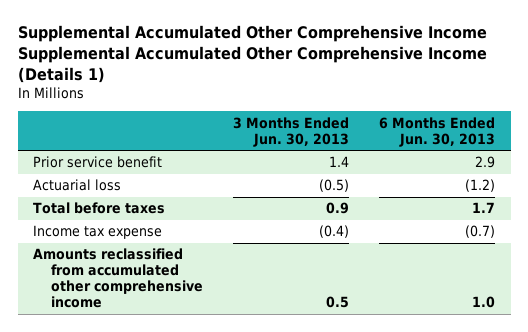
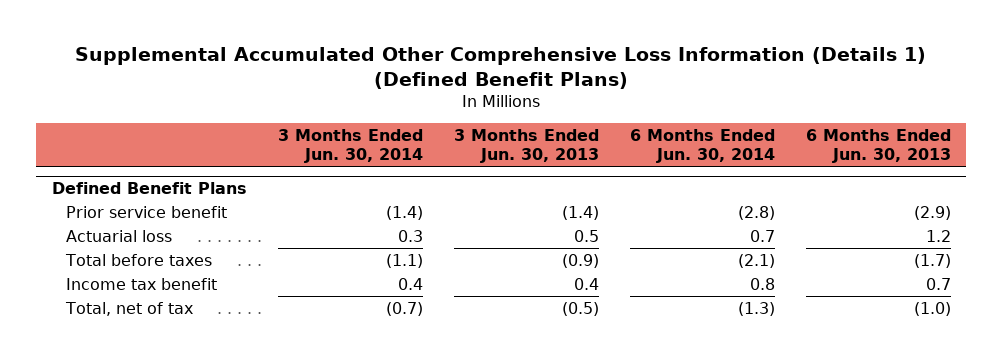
- Supplemental Accumulated Other Comprehensive Income Supplemental Accumulated Other Comprehensive Income (Details 1)
+ Supplemental Accumulated Other Comprehensive Loss Information (Details 1) (Defined Benefit Plans)
- | 3 Months Ended Jun. 30, 2013 | 6 Months Ended Jun. 30, 2013
+ | 3 Months Ended Jun. 30, 2014 | 3 Months Ended Jun. 30, 2013 | 6 Months Ended Jun. 30, 2014 | 6 Months Ended Jun. 30, 2013
- Prior service benefit | 1.4 | 2.9
- Actuarial loss | (0.5) | (1.2)
- Total before taxes | 0.9 | 1.7
- Income tax expense | (0.4) | (0.7)
- Amounts reclassified from accumulated other comprehensive income | 0.5 | 1.0
+ Defined Benefit Plans
+ Prior service benefit | (1.4) | (1.4) | (2.8) | (2.9)
+ Actuarial loss | 0.3 | 0.5 | 0.7 | 1.2
+ Total before taxes | (1.1) | (0.9) | (2.1) | (1.7)
+ Income tax benefit | 0.4 | 0.4 | 0.8 | 0.7
+ Total, net of tax | (0.7) | (0.5) | (1.3) | (1.0)

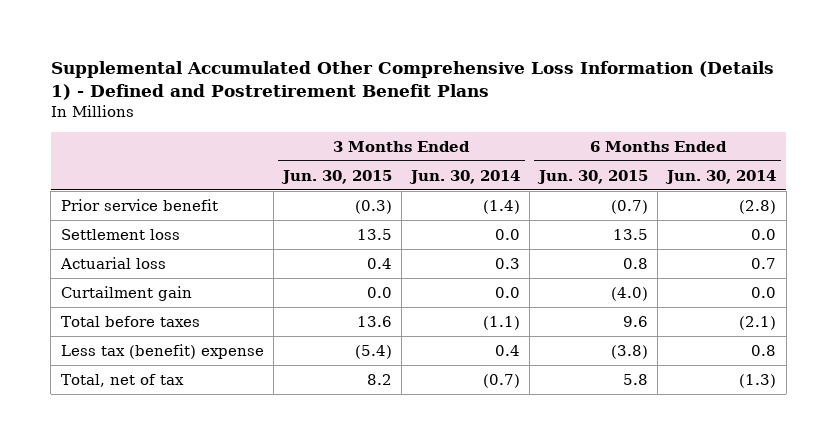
- Supplemental Accumulated Other Comprehensive Loss Information (Details 1) (Defined Benefit Plans)
+ Supplemental Accumulated Other Comprehensive Loss Information (Details 1) - Defined and Postretirement Benefit Plans
- | 3 Months Ended Jun. 30, 2014 | 3 Months Ended Jun. 30, 2013 | 6 Months Ended Jun. 30, 2014 | 6 Months Ended Jun. 30, 2013
+ | 3 Months Ended Jun. 30, 2015 | 3 Months Ended Jun. 30, 2014 | 6 Months Ended Jun. 30, 2015 | 6 Months Ended Jun. 30, 2014
- Defined Benefit Plans
+ Settlement loss | 13.5 | 0.0 | 13.5 | 0.0
+ Curtailment gain | 0.0 | 0.0 | (4.0) | 0.0
- Income tax benefit | 0.4 | 0.4 | 0.8 | 0.7
+ Less tax (benefit) expense | (5.4) | 0.4 | (3.8) | 0.8

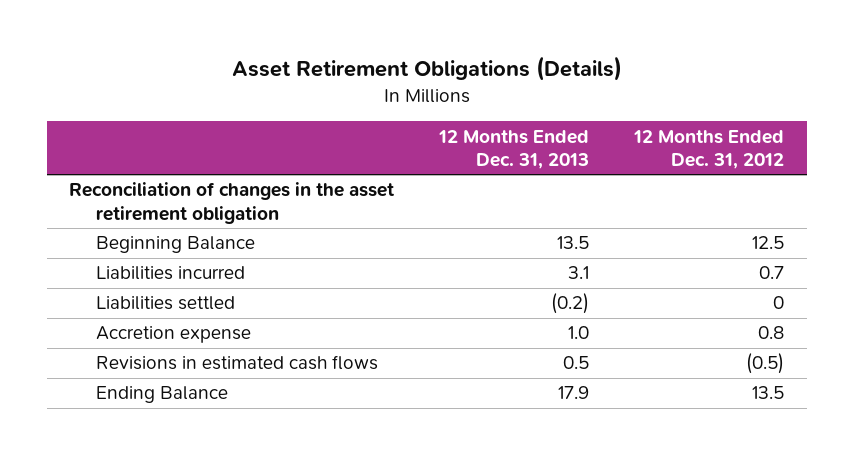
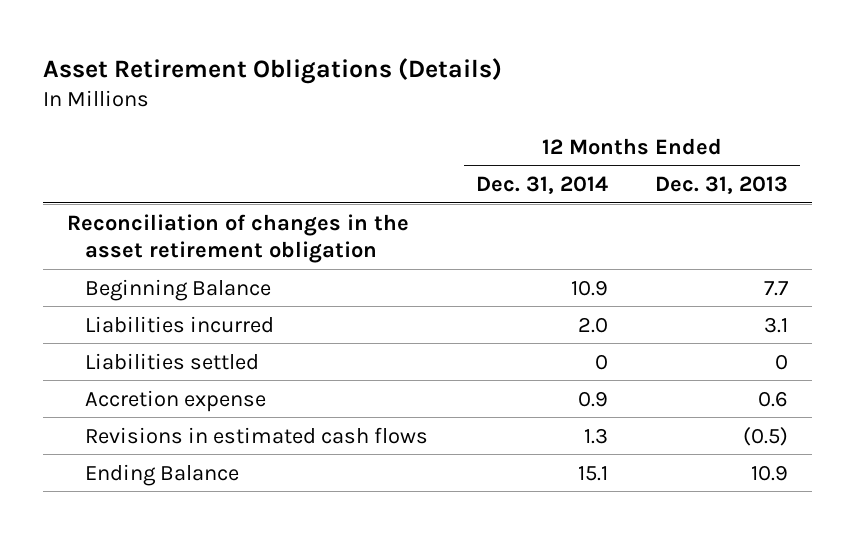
- | 12 Months Ended Dec. 31, 2013 | 12 Months Ended Dec. 31, 2012
+ | 12 Months Ended Dec. 31, 2014 | 12 Months Ended Dec. 31, 2013
- Beginning Balance | 13.5 | 12.5
+ Beginning Balance | 10.9 | 7.7
- Liabilities settled | (0.2) | 0
- Accretion expense | 1.0 | 0.8
- Revisions in estimated cash flows | 0.5 | (0.5)
- Ending Balance | 17.9 | 13.5
+ Liabilities settled | 0 | 0
+ Accretion expense | 0.9 | 0.6
+ Revisions in estimated cash flows | 1.3 | (0.5)
+ Ending Balance | 15.1 | 10.9

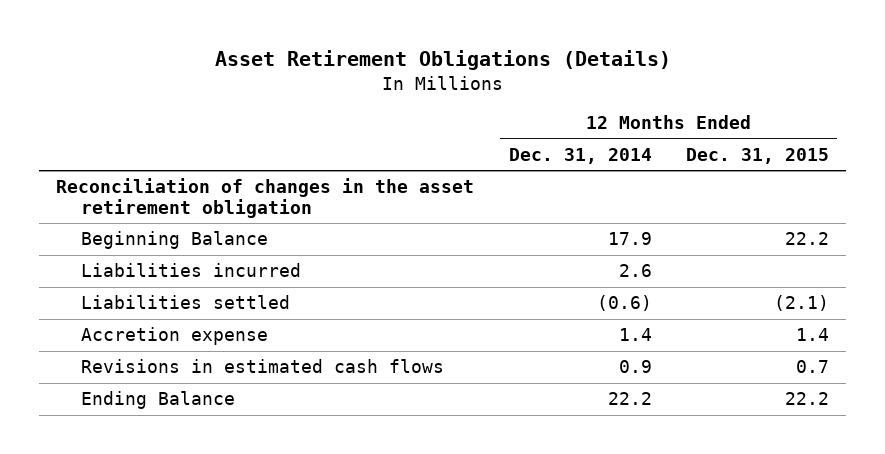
- | 12 Months Ended Dec. 31, 2014 | 12 Months Ended Dec. 31, 2013
+ | 12 Months Ended Dec. 31, 2014 | 12 Months Ended Dec. 31, 2015
- Beginning Balance | 10.9 | 7.7
- Liabilities incurred | 2.0 | 3.1
- Liabilities settled | 0 | 0
- Accretion expense | 0.9 | 0.6
- Revisions in estimated cash flows | 1.3 | (0.5)
- Ending Balance | 15.1 | 10.9
+ Beginning Balance | 17.9 | 22.2
+ Liabilities incurred | 2.6 |
+ Liabilities settled | (0.6) | (2.1)
+ Accretion expense | 1.4 | 1.4
+ Revisions in estimated cash flows | 0.9 | 0.7
+ Ending Balance | 22.2 | 22.2

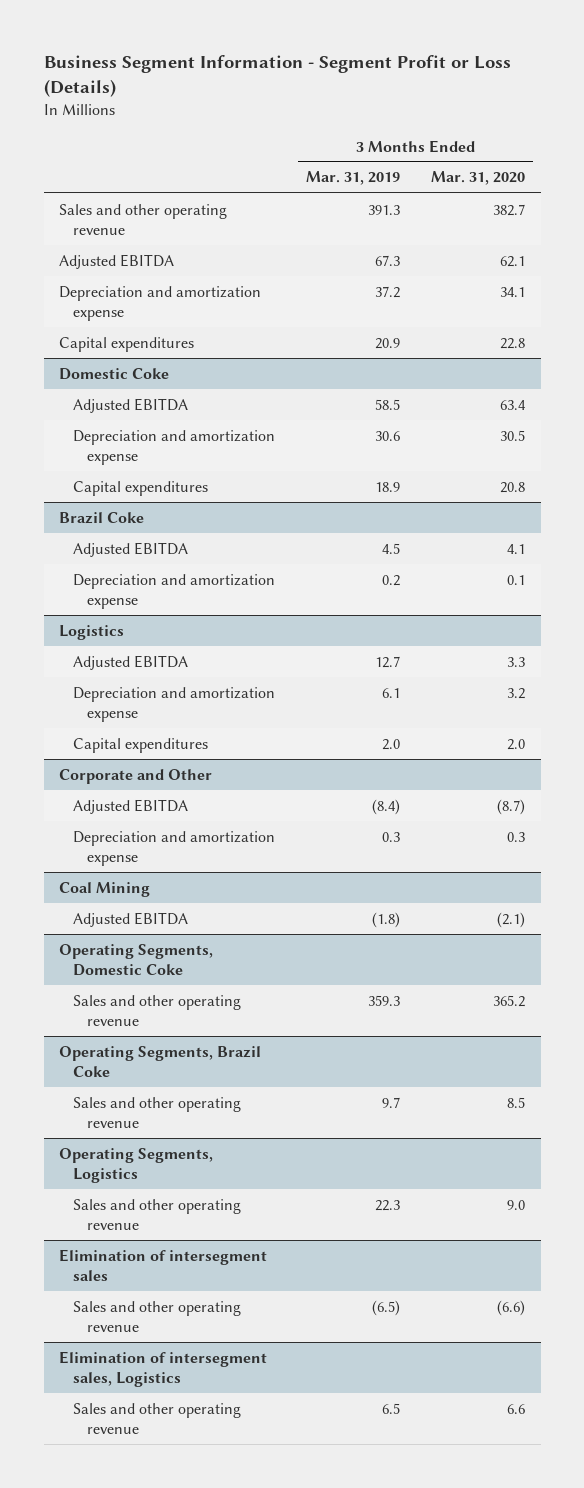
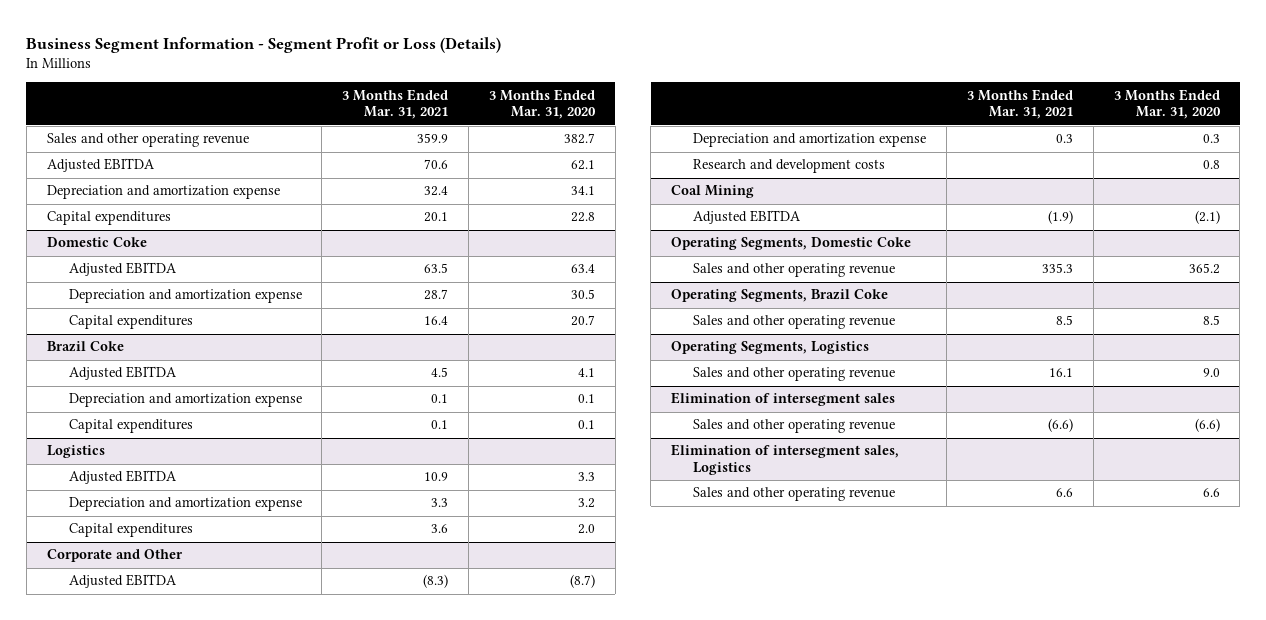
- | 3 Months Ended Mar. 31, 2019 | 3 Months Ended Mar. 31, 2020
+ | 3 Months Ended Mar. 31, 2021 | 3 Months Ended Mar. 31, 2020
@ Domestic Coke
- Capital expenditures | 18.9 | 20.8
+ Capital expenditures | 16.4 | 20.7
@ Brazil Coke
+ Capital expenditures | 0.1 | 0.1
@ Corporate and Other
+ Research and development costs | | 0.8

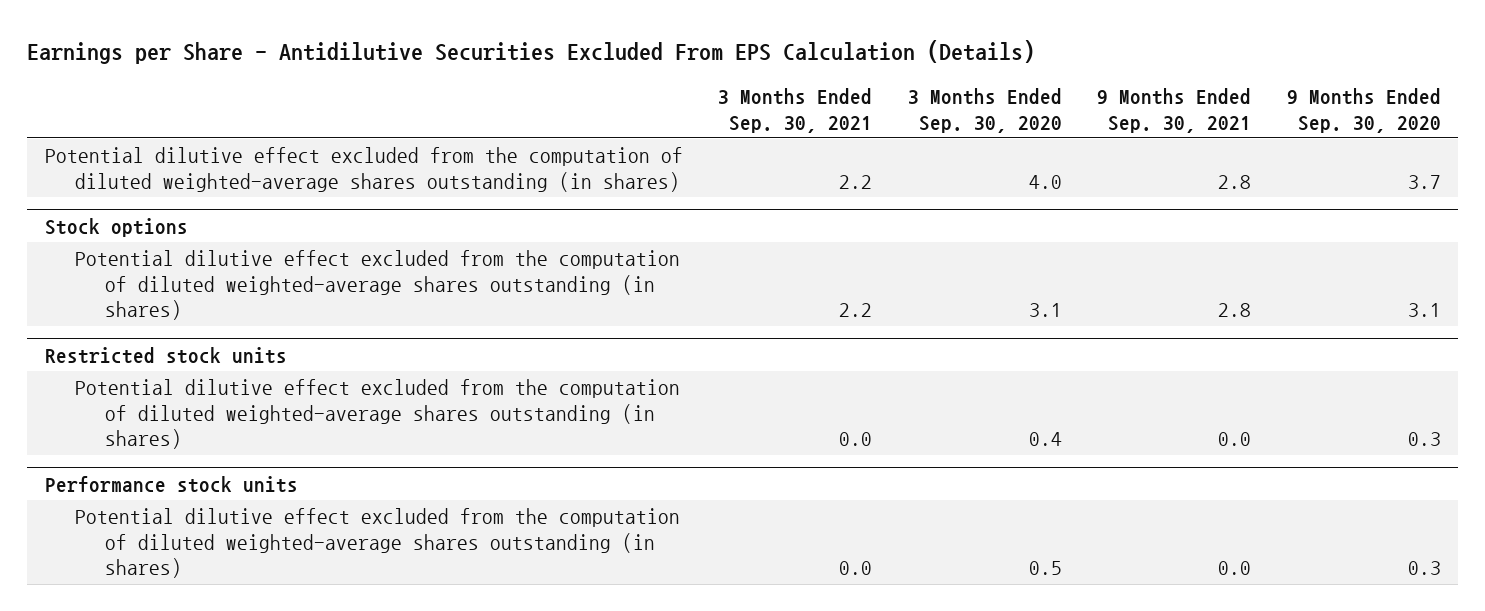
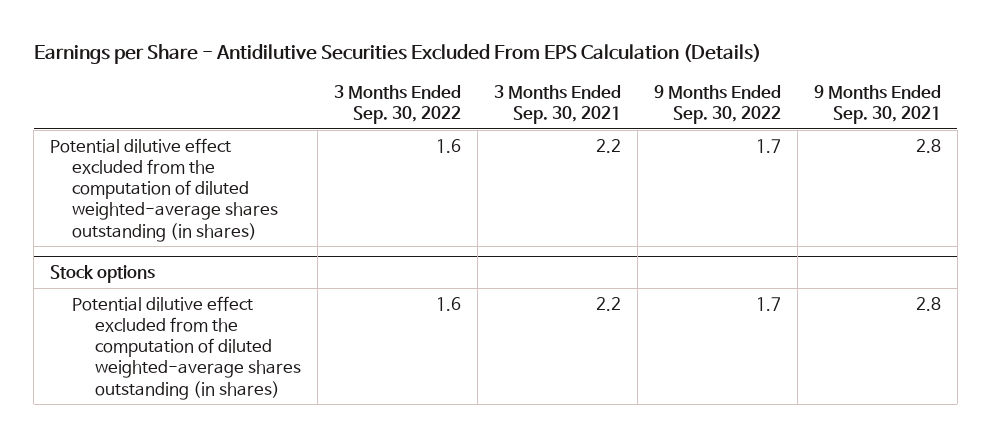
- | 3 Months Ended Sep. 30, 2021 | 3 Months Ended Sep. 30, 2020 | 9 Months Ended Sep. 30, 2021 | 9 Months Ended Sep. 30, 2020
+ | 3 Months Ended Sep. 30, 2022 | 3 Months Ended Sep. 30, 2021 | 9 Months Ended Sep. 30, 2022 | 9 Months Ended Sep. 30, 2021
- Restricted stock units
- Potential dilutive effect excluded from the computation of diluted weighted-average shares outstanding (in shares) | 0.0 | 0.4 | 0.0 | 0.3
- Performance stock units
- Potential dilutive effect excluded from the computation of diluted weighted-average shares outstanding (in shares) | 0.0 | 0.5 | 0.0 | 0.3

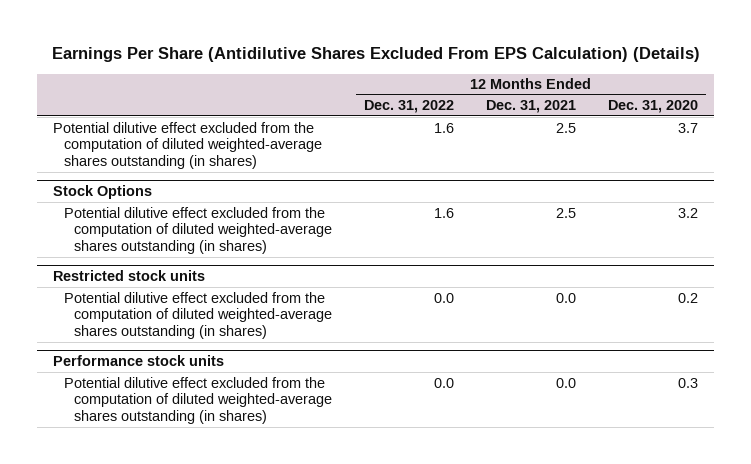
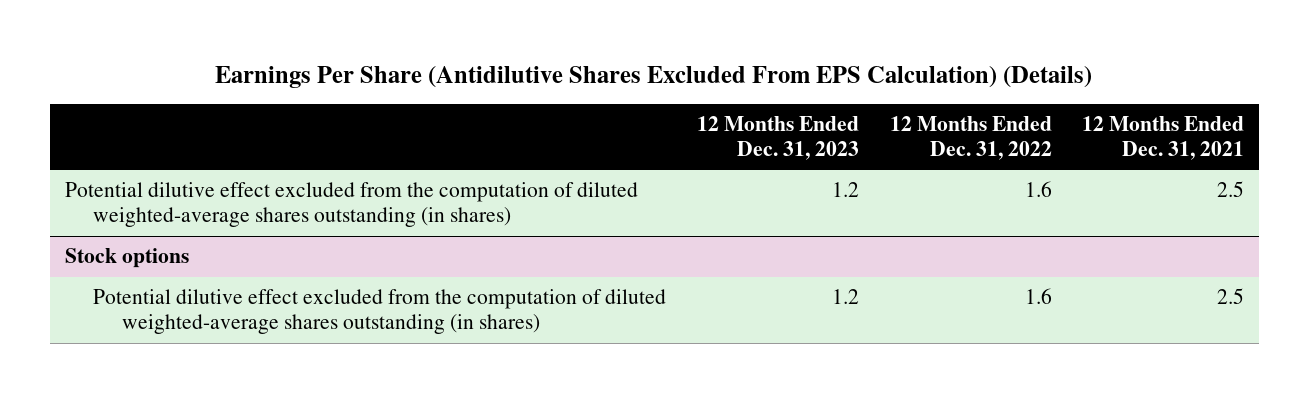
- | 12 Months Ended Dec. 31, 2022 | 12 Months Ended Dec. 31, 2021 | 12 Months Ended Dec. 31, 2020
+ | 12 Months Ended Dec. 31, 2023 | 12 Months Ended Dec. 31, 2022 | 12 Months Ended Dec. 31, 2021
- Stock Options
+ Stock options
- Restricted stock units
- Potential dilutive effect excluded from the computation of diluted weighted-average shares outstanding (in shares) | 0.0 | 0.0 | 0.2
- Performance stock units
- Potential dilutive effect excluded from the computation of diluted weighted-average shares outstanding (in shares) | 0.0 | 0.0 | 0.3

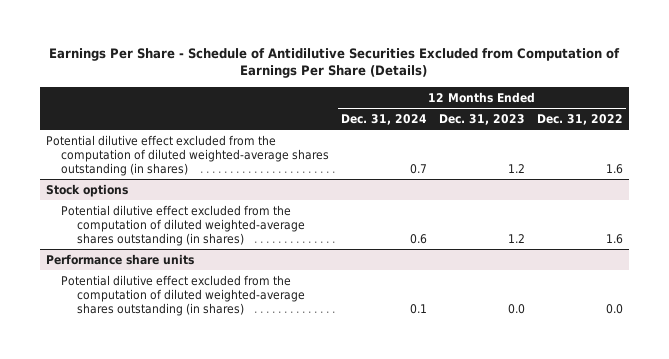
- Earnings Per Share (Antidilutive Shares Excluded From EPS Calculation) (Details)
+ Earnings Per Share - Schedule of Antidilutive Securities Excluded from Computation of Earnings Per Share (Details)
- | 12 Months Ended Dec. 31, 2023 | 12 Months Ended Dec. 31, 2022 | 12 Months Ended Dec. 31, 2021
+ | 12 Months Ended Dec. 31, 2024 | 12 Months Ended Dec. 31, 2023 | 12 Months Ended Dec. 31, 2022
+ Performance share units
+ Potential dilutive effect excluded from the computation of diluted weighted-average shares outstanding (in shares) | 0.1 | 0.0 | 0.0

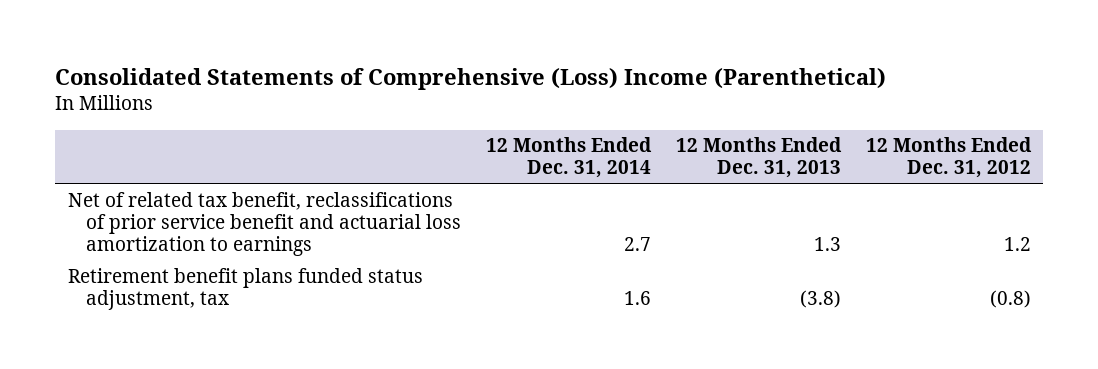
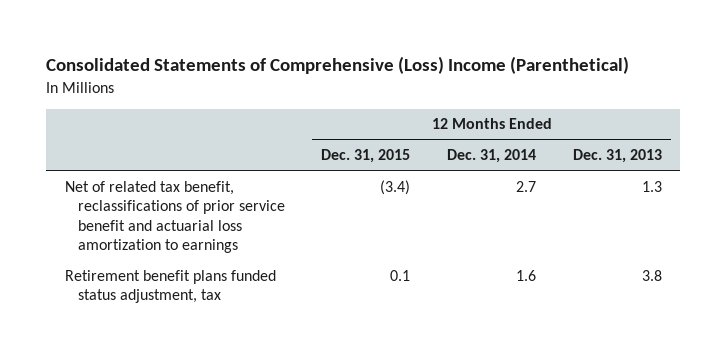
- | 12 Months Ended Dec. 31, 2014 | 12 Months Ended Dec. 31, 2013 | 12 Months Ended Dec. 31, 2012
+ | 12 Months Ended Dec. 31, 2015 | 12 Months Ended Dec. 31, 2014 | 12 Months Ended Dec. 31, 2013
- Retirement benefit plans funded status adjustment, tax | 1.6 | (3.8) | (0.8)
+ Retirement benefit plans funded status adjustment, tax | 0.1 | 1.6 | 3.8

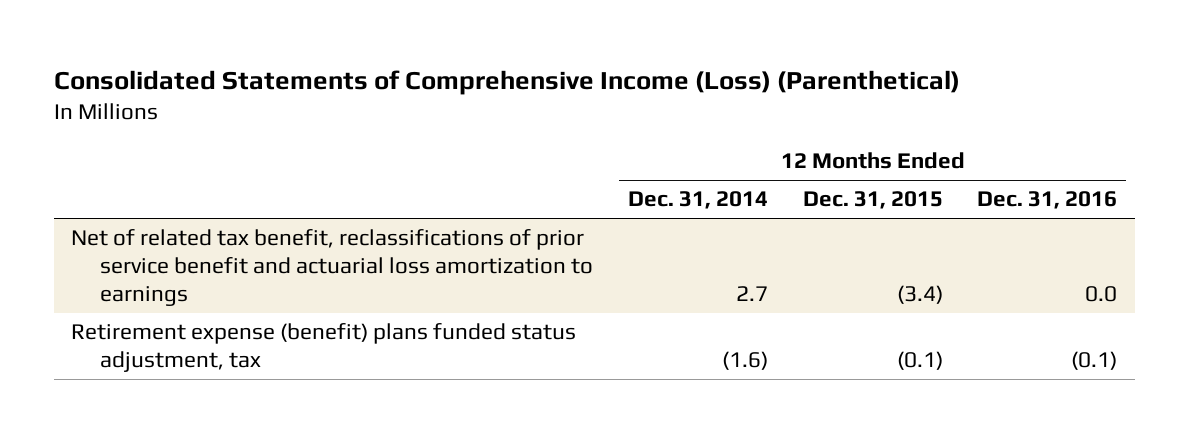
- Consolidated Statements of Comprehensive (Loss) Income (Parenthetical)
+ Consolidated Statements of Comprehensive Income (Loss) (Parenthetical)
- | 12 Months Ended Dec. 31, 2015 | 12 Months Ended Dec. 31, 2014 | 12 Months Ended Dec. 31, 2013
+ | 12 Months Ended Dec. 31, 2014 | 12 Months Ended Dec. 31, 2015 | 12 Months Ended Dec. 31, 2016
- Retirement benefit plans funded status adjustment, tax | 0.1 | 1.6 | 3.8
+ Retirement expense (benefit) plans funded status adjustment, tax | (1.6) | (0.1) | (0.1)

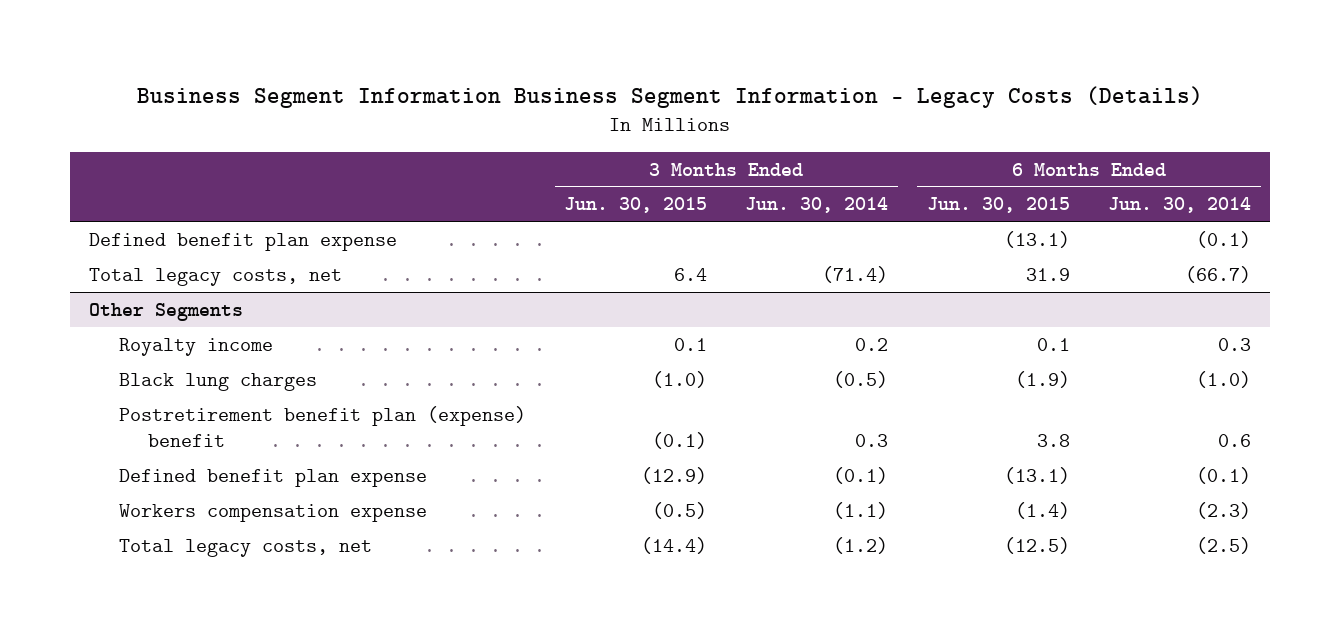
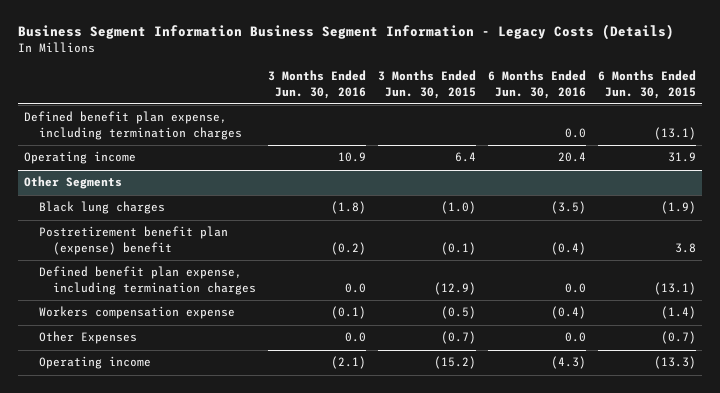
- | 3 Months Ended Jun. 30, 2015 | 3 Months Ended Jun. 30, 2014 | 6 Months Ended Jun. 30, 2015 | 6 Months Ended Jun. 30, 2014
+ | 3 Months Ended Jun. 30, 2016 | 3 Months Ended Jun. 30, 2015 | 6 Months Ended Jun. 30, 2016 | 6 Months Ended Jun. 30, 2015
- Defined benefit plan expense | | | (13.1) | (0.1)
- Total legacy costs, net | 6.4 | (71.4) | 31.9 | (66.7)
+ Defined benefit plan expense, including termination charges | | | 0.0 | (13.1)
+ Operating income | 10.9 | 6.4 | 20.4 | 31.9
@ Other Segments
- Royalty income | 0.1 | 0.2 | 0.1 | 0.3
- Defined benefit plan expense | (12.9) | (0.1) | (13.1) | (0.1)
+ Defined benefit plan expense, including termination charges | 0.0 | (12.9) | 0.0 | (13.1)
- Total legacy costs, net | (14.4) | (1.2) | (12.5) | (2.5)
+ Other Expenses | 0.0 | (0.7) | 0.0 | (0.7)
+ Operating income | (2.1) | (15.2) | (4.3) | (13.3)

